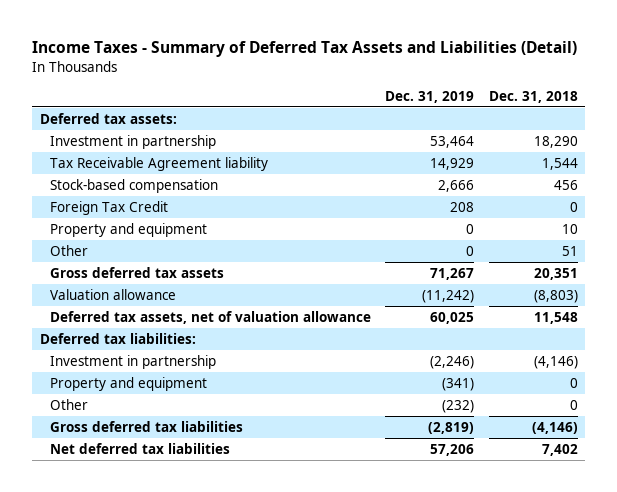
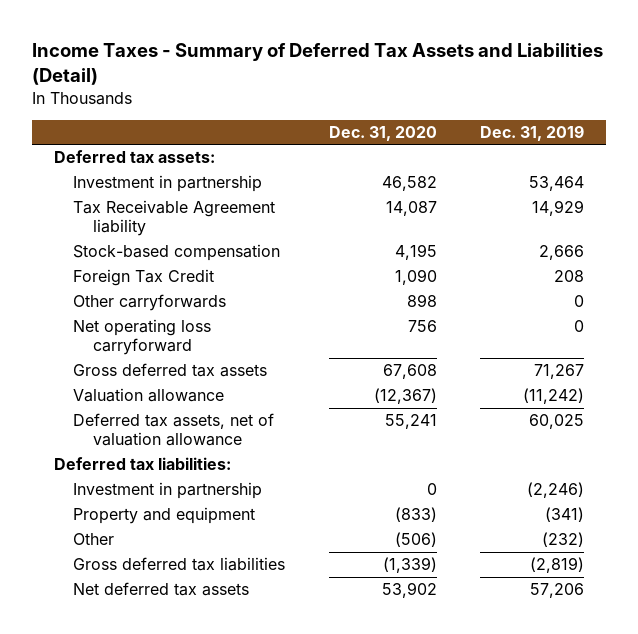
- | Dec. 31, 2019 | Dec. 31, 2018
+ | Dec. 31, 2020 | Dec. 31, 2019
- Property and equipment | 0 | 10
- Other | 0 | 51
+ Other carryforwards | 898 | 0
+ Net operating loss carryforward | 756 | 0
- Net deferred tax liabilities | 57,206 | 7,402
+ Net deferred tax assets | 53,902 | 57,206

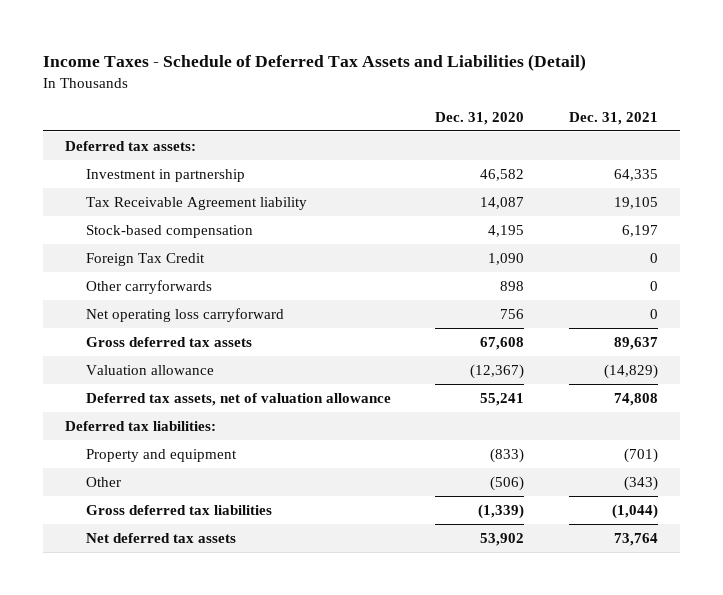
- Income Taxes - Summary of Deferred Tax Assets and Liabilities (Detail)
+ Income Taxes - Schedule of Deferred Tax Assets and Liabilities (Detail)
- | Dec. 31, 2020 | Dec. 31, 2019
+ | Dec. 31, 2020 | Dec. 31, 2021
- Investment in partnership | 0 | (2,246)

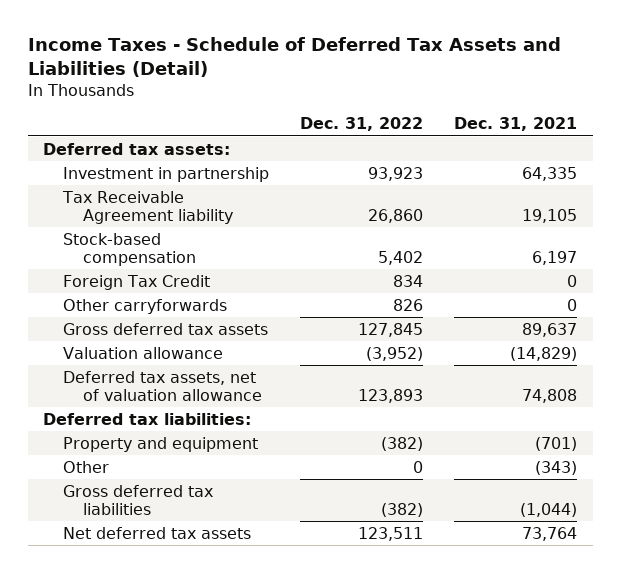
- | Dec. 31, 2020 | Dec. 31, 2021
+ | Dec. 31, 2022 | Dec. 31, 2021
- Net operating loss carryforward | 756 | 0

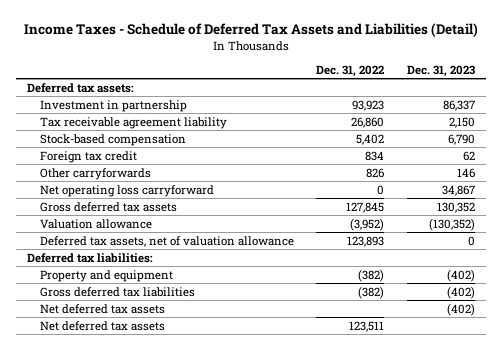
- | Dec. 31, 2022 | Dec. 31, 2021
+ | Dec. 31, 2022 | Dec. 31, 2023
- Tax Receivable Agreement liability | 26,860 | 19,105
+ Tax receivable agreement liability | 26,860 | 2,150
- Foreign Tax Credit | 834 | 0
+ Foreign tax credit | 834 | 62
+ Net operating loss carryforward | 0 | 34,867
- Other | 0 | (343)
+ Net deferred tax assets | | (402)

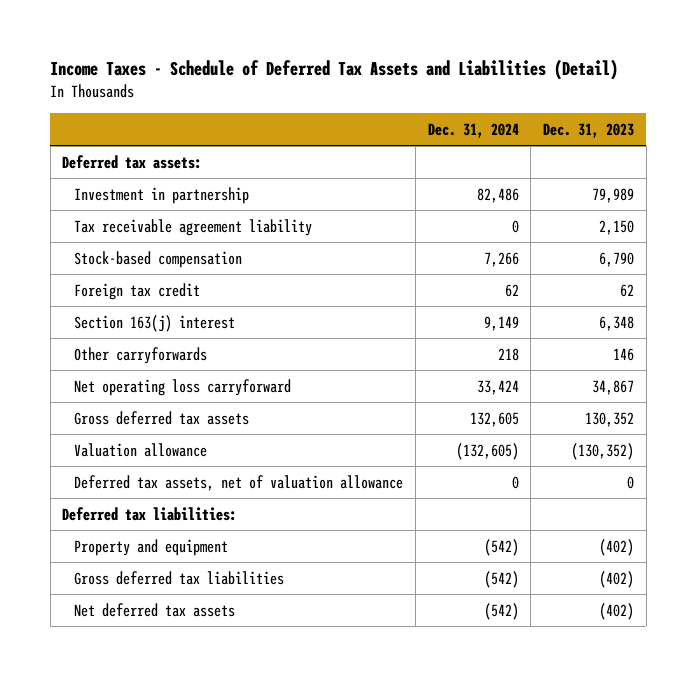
- | Dec. 31, 2022 | Dec. 31, 2023
+ | Dec. 31, 2024 | Dec. 31, 2023
- Investment in partnership | 93,923 | 86,337
+ Investment in partnership | 82,486 | 79,989
+ Section 163(j) interest | 9,149 | 6,348
- Net deferred tax assets | 123,511 |

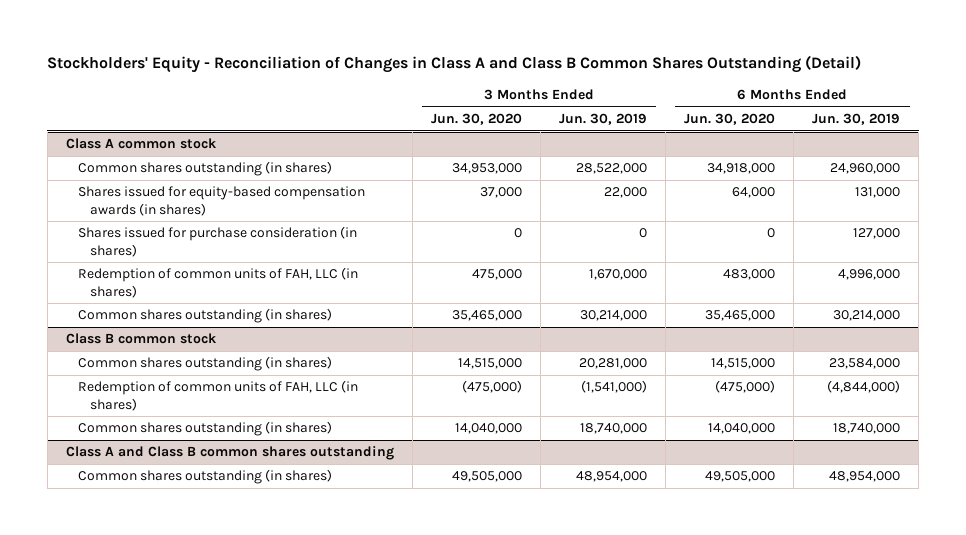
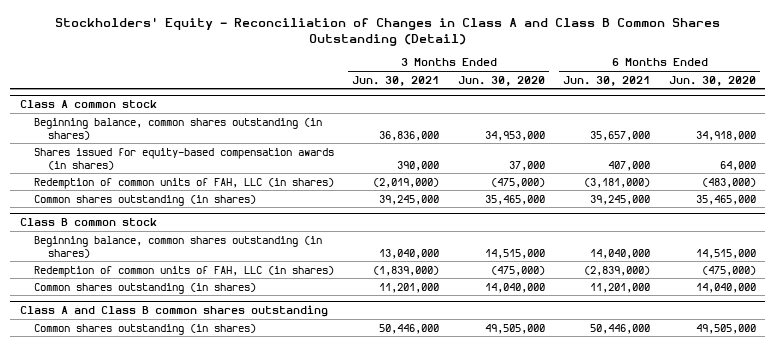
- | 3 Months Ended Jun. 30, 2020 | 3 Months Ended Jun. 30, 2019 | 6 Months Ended Jun. 30, 2020 | 6 Months Ended Jun. 30, 2019
+ | 3 Months Ended Jun. 30, 2021 | 3 Months Ended Jun. 30, 2020 | 6 Months Ended Jun. 30, 2021 | 6 Months Ended Jun. 30, 2020
@ Class A common stock
- Common shares outstanding (in shares) | 34,953,000 | 28,522,000 | 34,918,000 | 24,960,000
+ Beginning balance, common shares outstanding (in shares) | 36,836,000 | 34,953,000 | 35,657,000 | 34,918,000
- Shares issued for purchase consideration (in shares) | 0 | 0 | 0 | 127,000
- Redemption of common units of FAH, LLC (in shares) | 475,000 | 1,670,000 | 483,000 | 4,996,000
+ Redemption of common units of FAH, LLC (in shares) | (2,019,000) | (475,000) | (3,181,000) | (483,000)
@ Class B common stock
- Common shares outstanding (in shares) | 14,515,000 | 20,281,000 | 14,515,000 | 23,584,000
+ Beginning balance, common shares outstanding (in shares) | 13,040,000 | 14,515,000 | 14,040,000 | 14,515,000

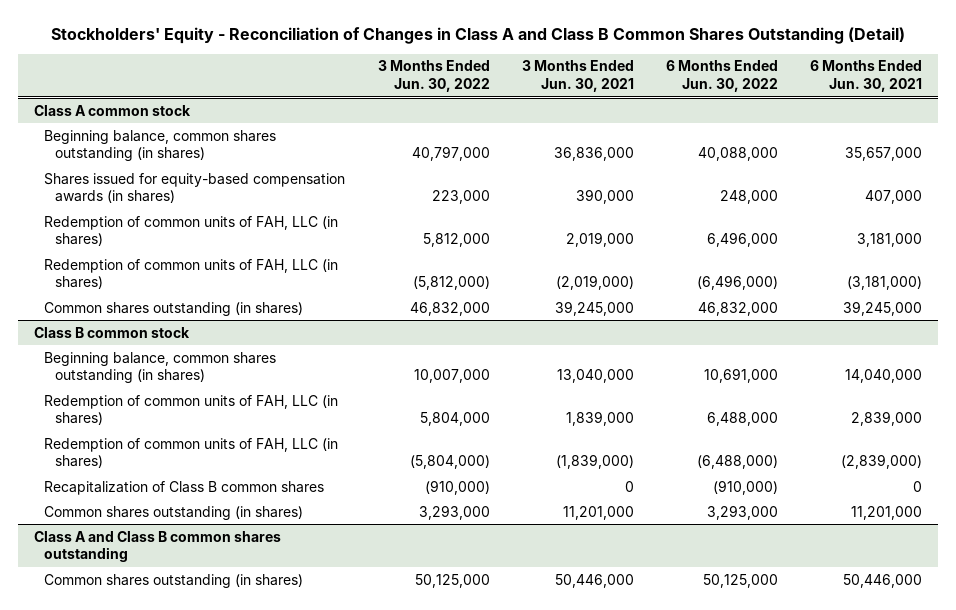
- | 3 Months Ended Jun. 30, 2021 | 3 Months Ended Jun. 30, 2020 | 6 Months Ended Jun. 30, 2021 | 6 Months Ended Jun. 30, 2020
+ | 3 Months Ended Jun. 30, 2022 | 3 Months Ended Jun. 30, 2021 | 6 Months Ended Jun. 30, 2022 | 6 Months Ended Jun. 30, 2021
@ Class A common stock
+ Redemption of common units of FAH, LLC (in shares) | 5,812,000 | 2,019,000 | 6,496,000 | 3,181,000
@ Class B common stock
+ Redemption of common units of FAH, LLC (in shares) | 5,804,000 | 1,839,000 | 6,488,000 | 2,839,000
+ Recapitalization of Class B common shares | (910,000) | 0 | (910,000) | 0

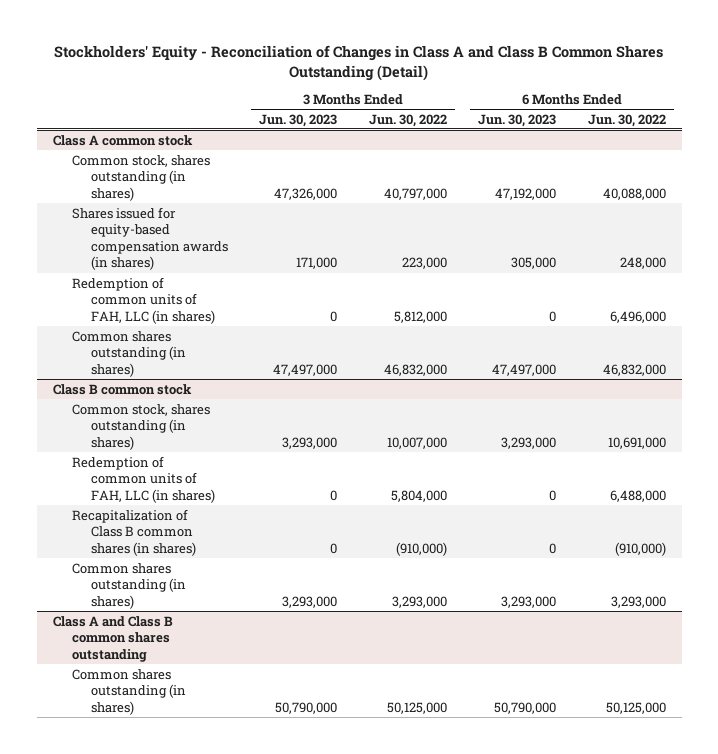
- | 3 Months Ended Jun. 30, 2022 | 3 Months Ended Jun. 30, 2021 | 6 Months Ended Jun. 30, 2022 | 6 Months Ended Jun. 30, 2021
+ | 3 Months Ended Jun. 30, 2023 | 3 Months Ended Jun. 30, 2022 | 6 Months Ended Jun. 30, 2023 | 6 Months Ended Jun. 30, 2022
@ Class A common stock
- Beginning balance, common shares outstanding (in shares) | 40,797,000 | 36,836,000 | 40,088,000 | 35,657,000
+ Common stock, shares outstanding (in shares) | 47,326,000 | 40,797,000 | 47,192,000 | 40,088,000
- Redemption of common units of FAH, LLC (in shares) | (5,812,000) | (2,019,000) | (6,496,000) | (3,181,000)
@ Class B common stock
- Beginning balance, common shares outstanding (in shares) | 10,007,000 | 13,040,000 | 10,691,000 | 14,040,000
+ Common stock, shares outstanding (in shares) | 3,293,000 | 10,007,000 | 3,293,000 | 10,691,000
- Redemption of common units of FAH, LLC (in shares) | (5,804,000) | (1,839,000) | (6,488,000) | (2,839,000)
- Recapitalization of Class B common shares | (910,000) | 0 | (910,000) | 0
+ Recapitalization of Class B common shares (in shares) | 0 | (910,000) | 0 | (910,000)

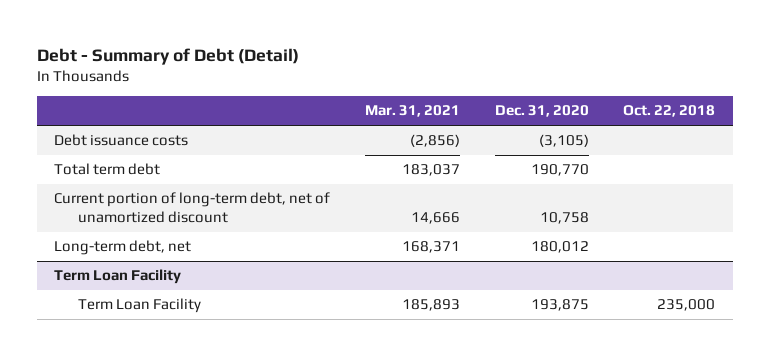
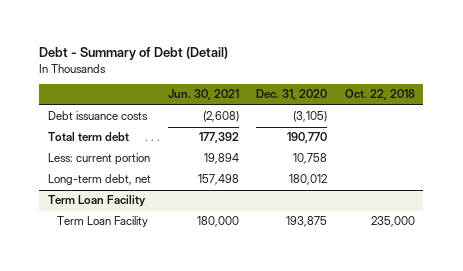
- | Mar. 31, 2021 | Dec. 31, 2020 | Oct. 22, 2018
+ | Jun. 30, 2021 | Dec. 31, 2020 | Oct. 22, 2018
- Current portion of long-term debt, net of unamortized discount | 14,666 | 10,758 |
+ Less: current portion | 19,894 | 10,758 |

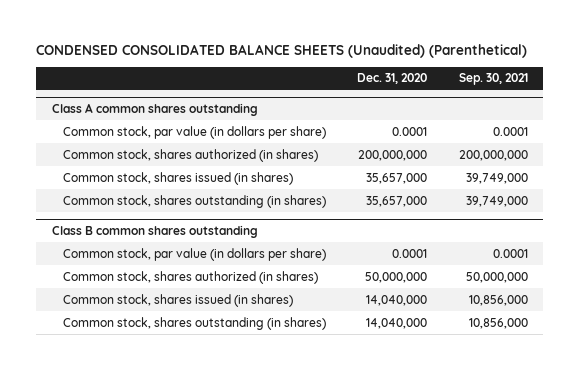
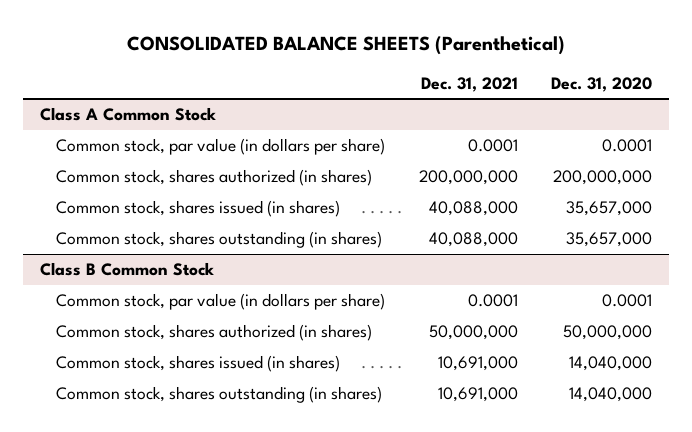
- CONDENSED CONSOLIDATED BALANCE SHEETS (Unaudited) (Parenthetical)
+ CONSOLIDATED BALANCE SHEETS (Parenthetical)
- | Dec. 31, 2020 | Sep. 30, 2021
+ | Dec. 31, 2021 | Dec. 31, 2020
- Class A common shares outstanding
+ Class A Common Stock
- Class B common shares outstanding
+ Class B Common Stock

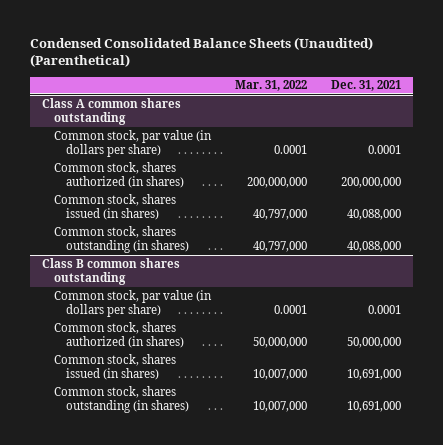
- CONSOLIDATED BALANCE SHEETS (Parenthetical)
+ Condensed Consolidated Balance Sheets (Unaudited) (Parenthetical)
- | Dec. 31, 2021 | Dec. 31, 2020
+ | Mar. 31, 2022 | Dec. 31, 2021
- Class A Common Stock
+ Class A common shares outstanding
- Class B Common Stock
+ Class B common shares outstanding

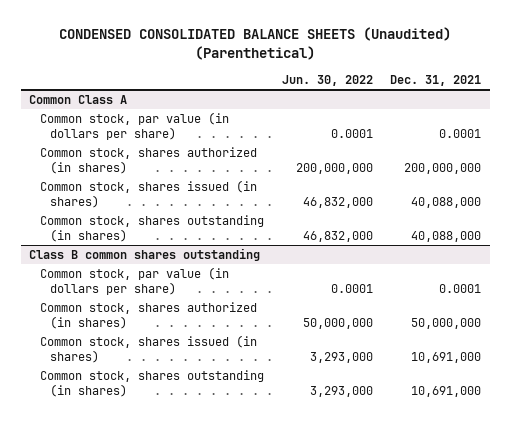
- Condensed Consolidated Balance Sheets (Unaudited) (Parenthetical)
+ CONDENSED CONSOLIDATED BALANCE SHEETS (Unaudited) (Parenthetical)
- | Mar. 31, 2022 | Dec. 31, 2021
+ | Jun. 30, 2022 | Dec. 31, 2021
- Class A common shares outstanding
+ Common Class A

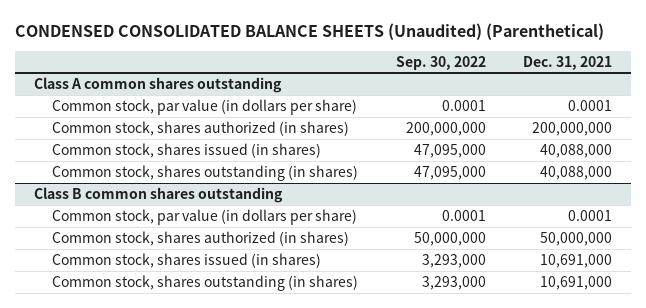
- | Jun. 30, 2022 | Dec. 31, 2021
+ | Sep. 30, 2022 | Dec. 31, 2021
- Common Class A
+ Class A common shares outstanding

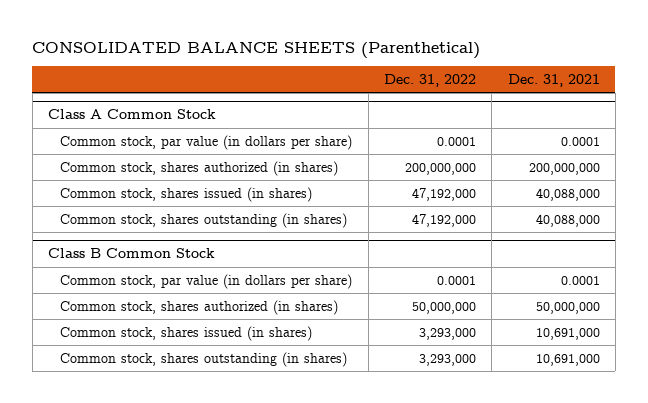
- CONDENSED CONSOLIDATED BALANCE SHEETS (Unaudited) (Parenthetical)
+ CONSOLIDATED BALANCE SHEETS (Parenthetical)
- | Sep. 30, 2022 | Dec. 31, 2021
+ | Dec. 31, 2022 | Dec. 31, 2021
- Class A common shares outstanding
+ Class A Common Stock
- Class B common shares outstanding
+ Class B Common Stock

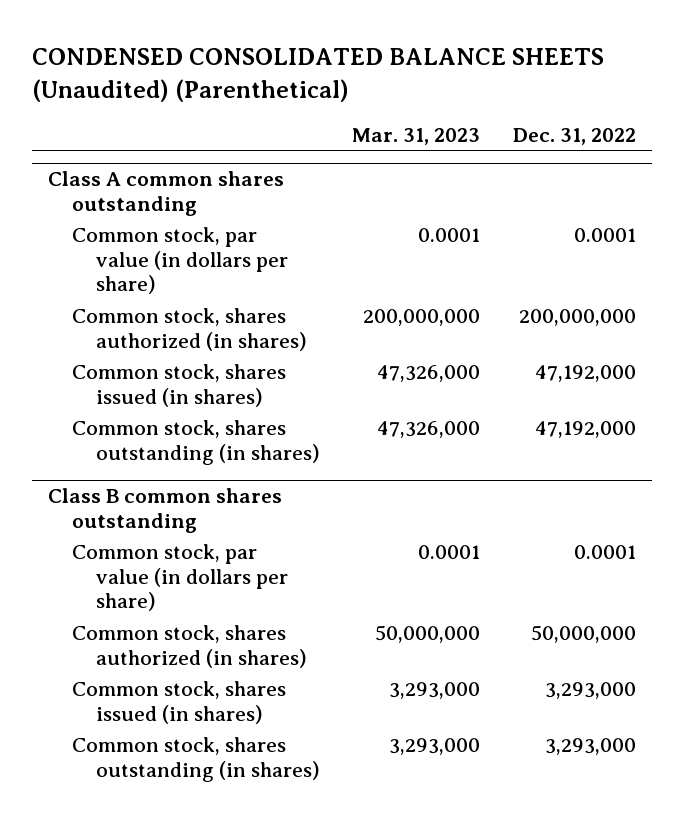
- CONSOLIDATED BALANCE SHEETS (Parenthetical)
+ CONDENSED CONSOLIDATED BALANCE SHEETS (Unaudited) (Parenthetical)
- | Dec. 31, 2022 | Dec. 31, 2021
+ | Mar. 31, 2023 | Dec. 31, 2022
- Class A Common Stock
+ Class A common shares outstanding
- Class B Common Stock
+ Class B common shares outstanding

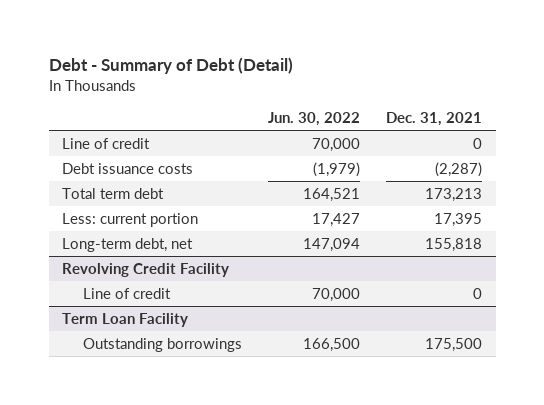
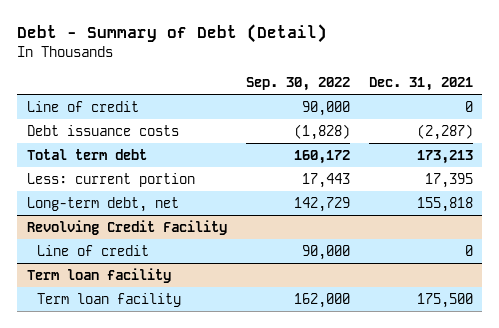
- | Jun. 30, 2022 | Dec. 31, 2021
+ | Sep. 30, 2022 | Dec. 31, 2021
- Term Loan Facility
- Outstanding borrowings | 166,500 | 175,500
+ Term loan facility
+ Term loan facility | 162,000 | 175,500

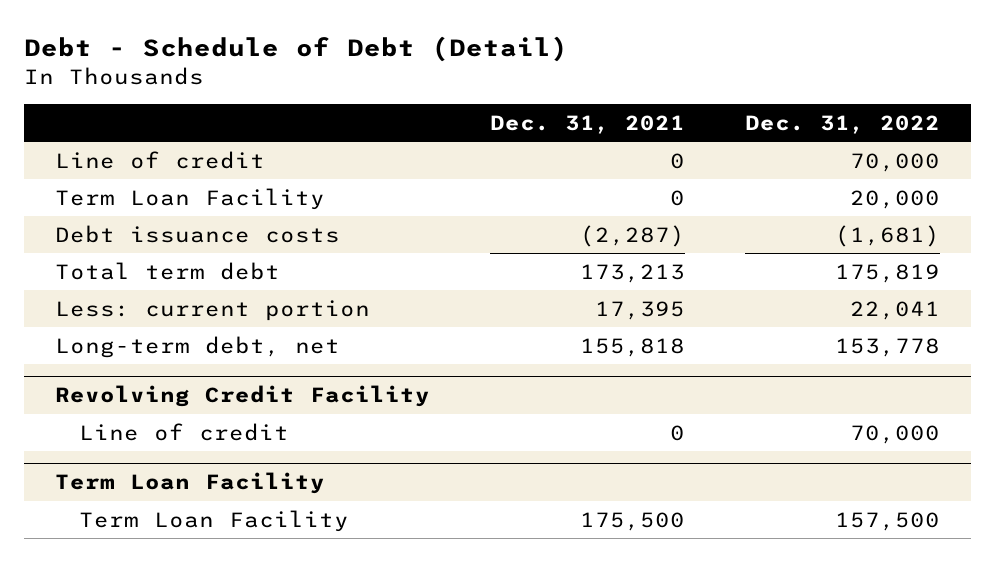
- Debt - Summary of Debt (Detail)
+ Debt - Schedule of Debt (Detail)
- | Sep. 30, 2022 | Dec. 31, 2021
+ | Dec. 31, 2021 | Dec. 31, 2022
+ Term Loan Facility | 0 | 20,000
- Term loan facility
- Term loan facility | 162,000 | 175,500
+ Term Loan Facility
+ Term Loan Facility | 175,500 | 157,500

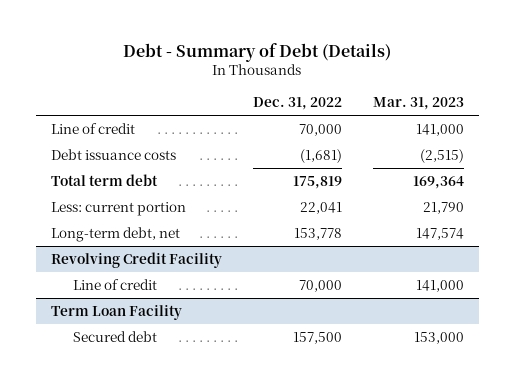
- Debt - Schedule of Debt (Detail)
+ Debt - Summary of Debt (Details)
- | Dec. 31, 2021 | Dec. 31, 2022
+ | Dec. 31, 2022 | Mar. 31, 2023
- Term Loan Facility | 0 | 20,000
@ Term Loan Facility
- Term Loan Facility | 175,500 | 157,500
+ Secured debt | 157,500 | 153,000

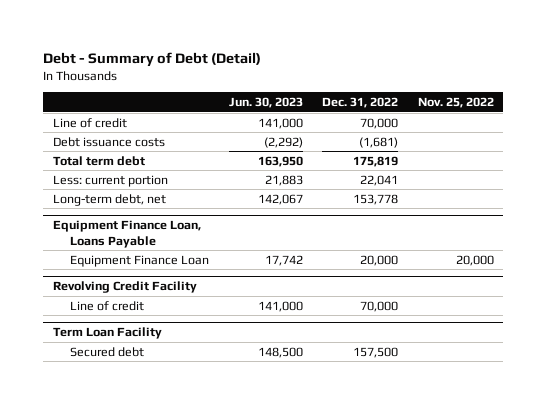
- Debt - Summary of Debt (Details)
+ Debt - Summary of Debt (Detail)
- | Dec. 31, 2022 | Mar. 31, 2023
+ | Jun. 30, 2023 | Dec. 31, 2022 | Nov. 25, 2022
+ Equipment Finance Loan, Loans Payable
+ Equipment Finance Loan | 17,742 | 20,000 | 20,000

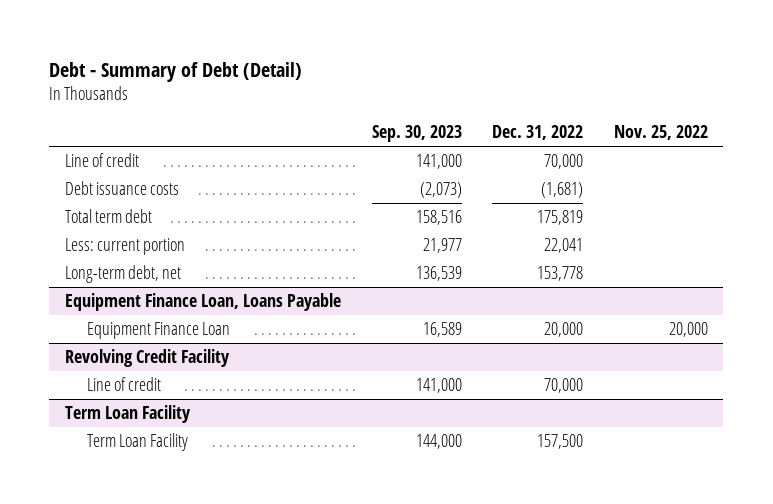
- | Jun. 30, 2023 | Dec. 31, 2022 | Nov. 25, 2022
+ | Sep. 30, 2023 | Dec. 31, 2022 | Nov. 25, 2022
@ Term Loan Facility
- Secured debt | 148,500 | 157,500 |
+ Term Loan Facility | 144,000 | 157,500 |

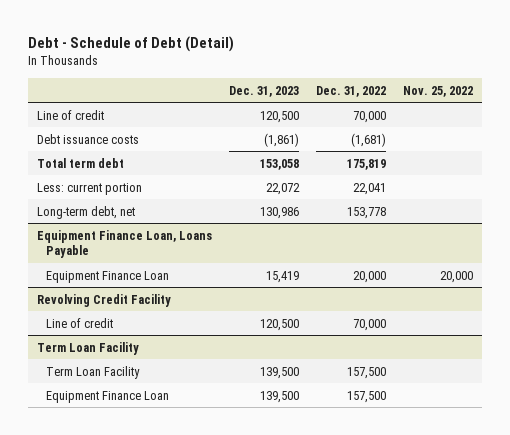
- Debt - Summary of Debt (Detail)
+ Debt - Schedule of Debt (Detail)
- | Sep. 30, 2023 | Dec. 31, 2022 | Nov. 25, 2022
+ | Dec. 31, 2023 | Dec. 31, 2022 | Nov. 25, 2022
@ Term Loan Facility
+ Equipment Finance Loan | 139,500 | 157,500 |

